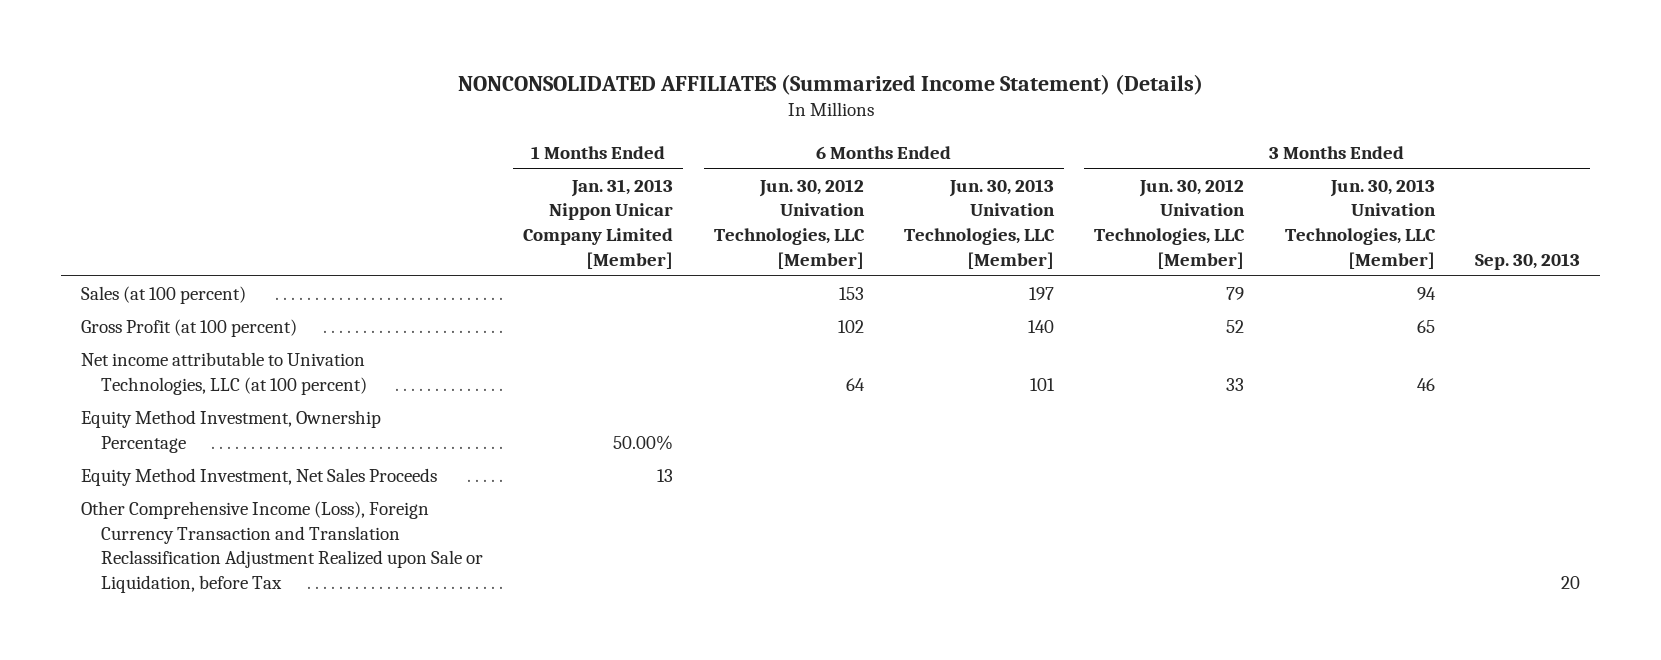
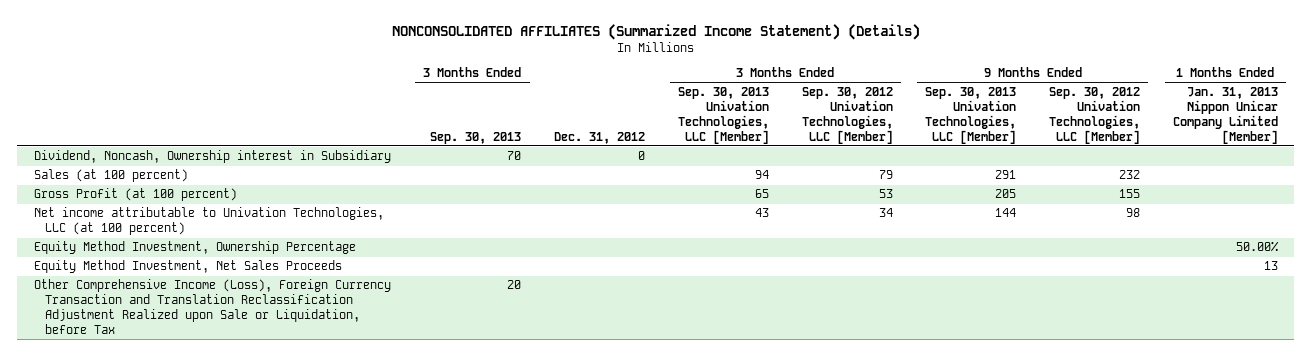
- | 1 Months Ended Jan. 31, 2013 Nippon Unicar Company Limited [Member] | 6 Months Ended Jun. 30, 2012 Univation Technologies, LLC [Member] | 6 Months Ended Jun. 30, 2013 Univation Technologies, LLC [Member] | 3 Months Ended Jun. 30, 2012 Univation Technologies, LLC [Member] | 3 Months Ended Jun. 30, 2013 Univation Technologies, LLC [Member] | 3 Months Ended Sep. 30, 2013
+ | 3 Months Ended Sep. 30, 2013 | Dec. 31, 2012 | 3 Months Ended Sep. 30, 2013 Univation Technologies, LLC [Member] | 3 Months Ended Sep. 30, 2012 Univation Technologies, LLC [Member] | 9 Months Ended Sep. 30, 2013 Univation Technologies, LLC [Member] | 9 Months Ended Sep. 30, 2012 Univation Technologies, LLC [Member] | 1 Months Ended Jan. 31, 2013 Nippon Unicar Company Limited [Member]
+ Dividend, Noncash, Ownership interest in Subsidiary | 70 | 0 | | | | |

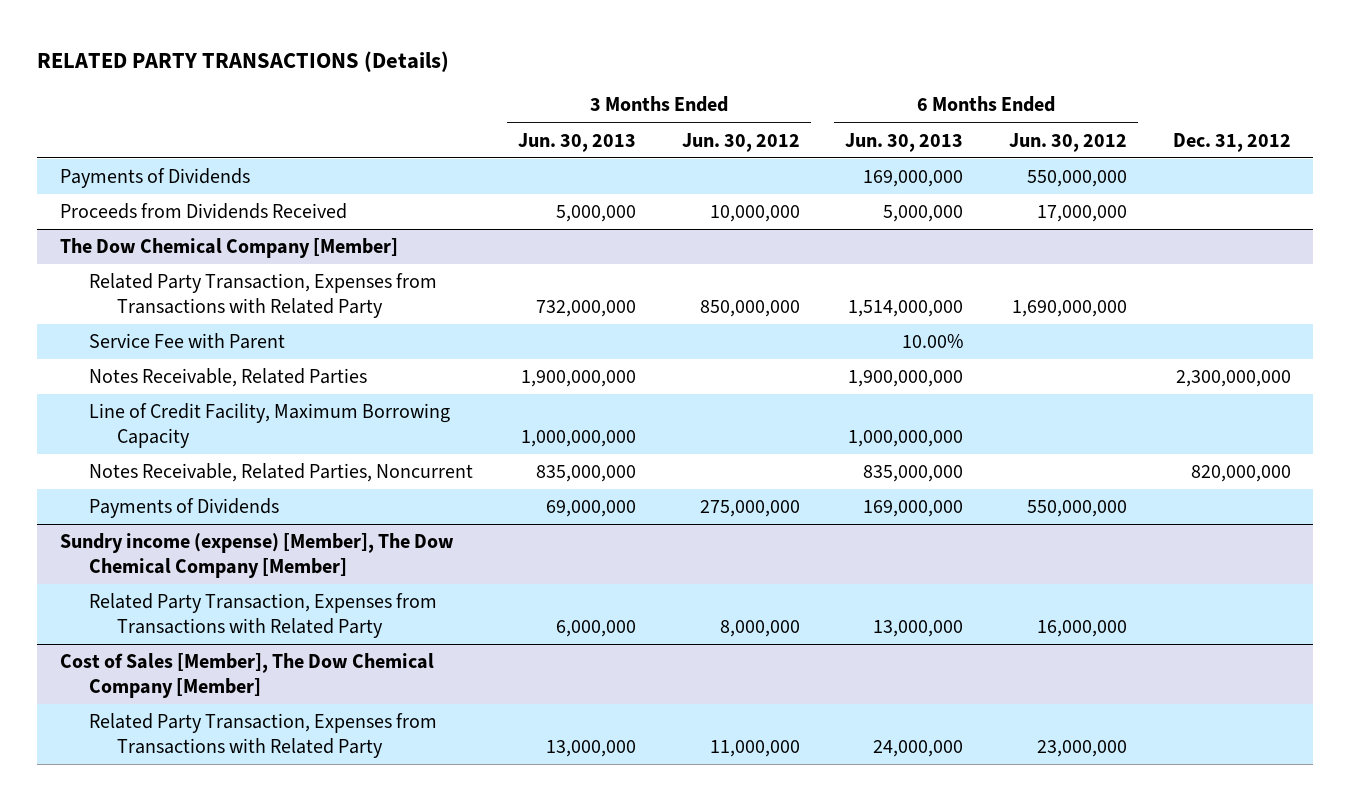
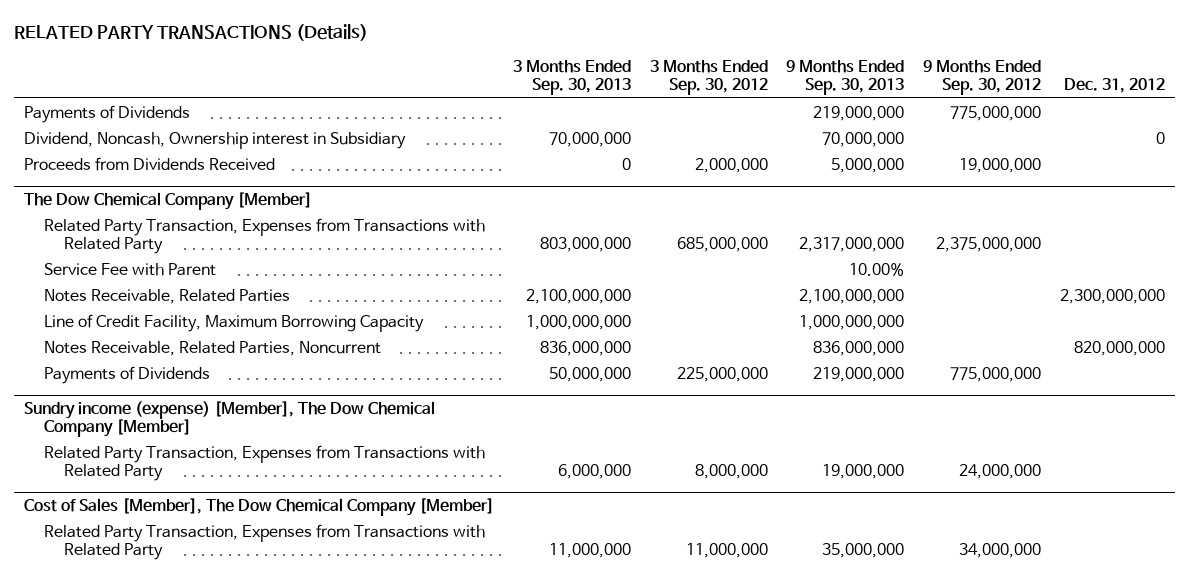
- | 3 Months Ended Jun. 30, 2013 | 3 Months Ended Jun. 30, 2012 | 6 Months Ended Jun. 30, 2013 | 6 Months Ended Jun. 30, 2012 | Dec. 31, 2012
+ | 3 Months Ended Sep. 30, 2013 | 3 Months Ended Sep. 30, 2012 | 9 Months Ended Sep. 30, 2013 | 9 Months Ended Sep. 30, 2012 | Dec. 31, 2012
+ Dividend, Noncash, Ownership interest in Subsidiary | 70,000,000 | | 70,000,000 | | 0

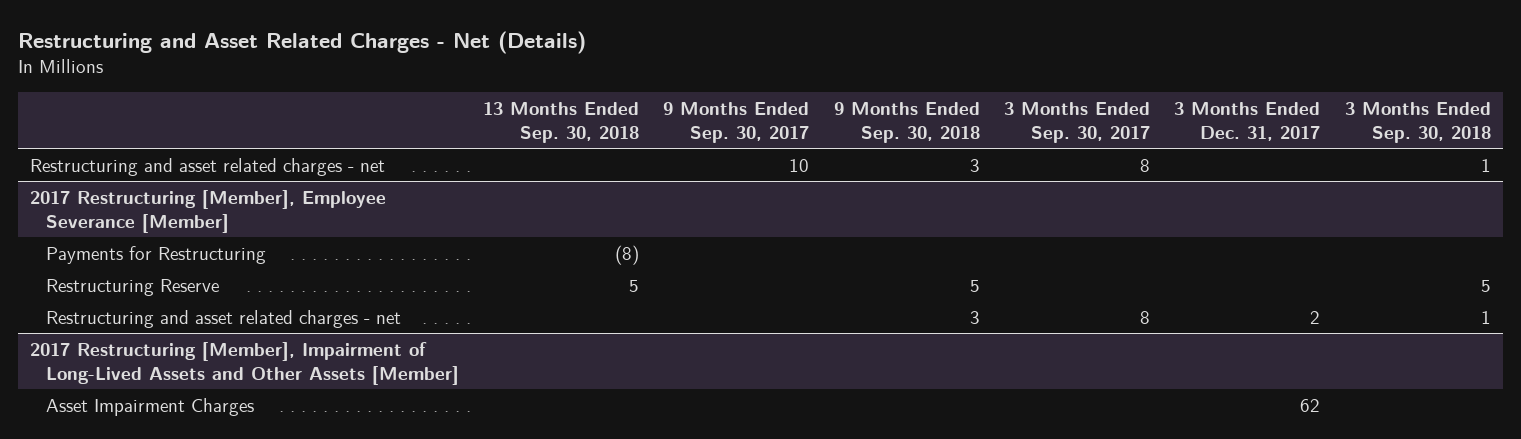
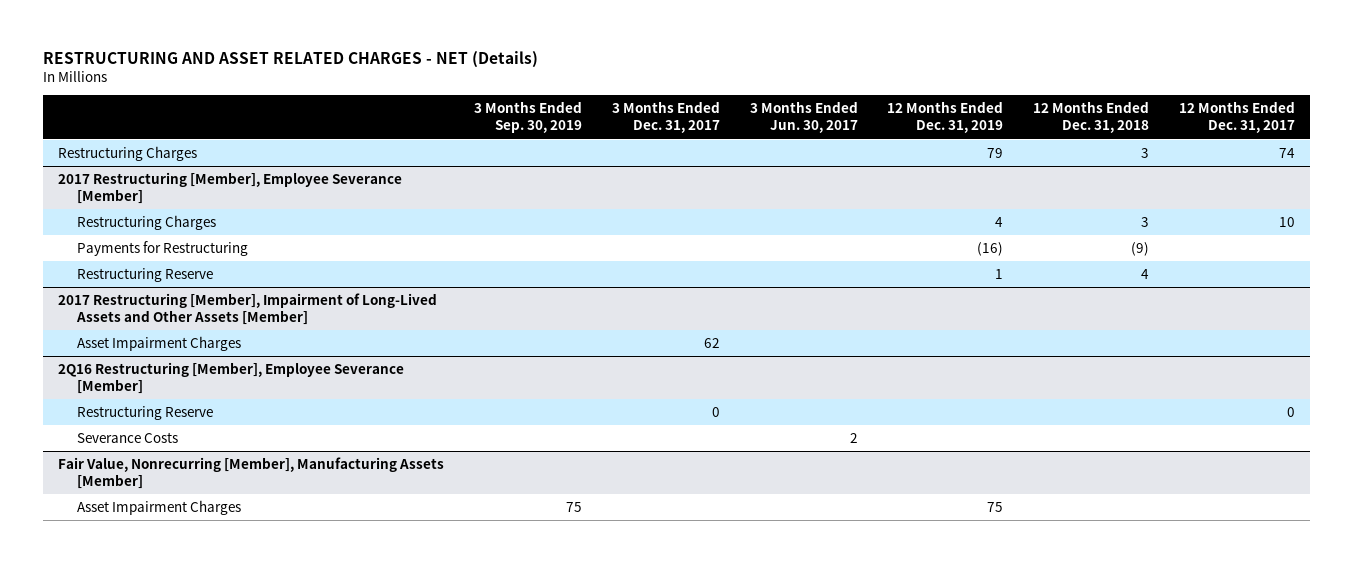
- Restructuring and Asset Related Charges - Net (Details)
+ RESTRUCTURING AND ASSET RELATED CHARGES - NET (Details)
- | 13 Months Ended Sep. 30, 2018 | 9 Months Ended Sep. 30, 2017 | 9 Months Ended Sep. 30, 2018 | 3 Months Ended Sep. 30, 2017 | 3 Months Ended Dec. 31, 2017 | 3 Months Ended Sep. 30, 2018
+ | 3 Months Ended Sep. 30, 2019 | 3 Months Ended Dec. 31, 2017 | 3 Months Ended Jun. 30, 2017 | 12 Months Ended Dec. 31, 2019 | 12 Months Ended Dec. 31, 2018 | 12 Months Ended Dec. 31, 2017
- Restructuring and asset related charges - net | | 10 | 3 | 8 | | 1
+ Restructuring Charges | | | | 79 | 3 | 74
@ 2017 Restructuring [Member], Employee Severance [Member]
+ Restructuring Charges | | | | 4 | 3 | 10
- Restructuring and asset related charges - net | | | 3 | 8 | 2 | 1
+ 2Q16 Restructuring [Member], Employee Severance [Member]
+ Restructuring Reserve | | 0 | | | | 0
+ Severance Costs | | | 2 | | |
+ Fair Value, Nonrecurring [Member], Manufacturing Assets [Member]
+ Asset Impairment Charges | 75 | | | 75 | |

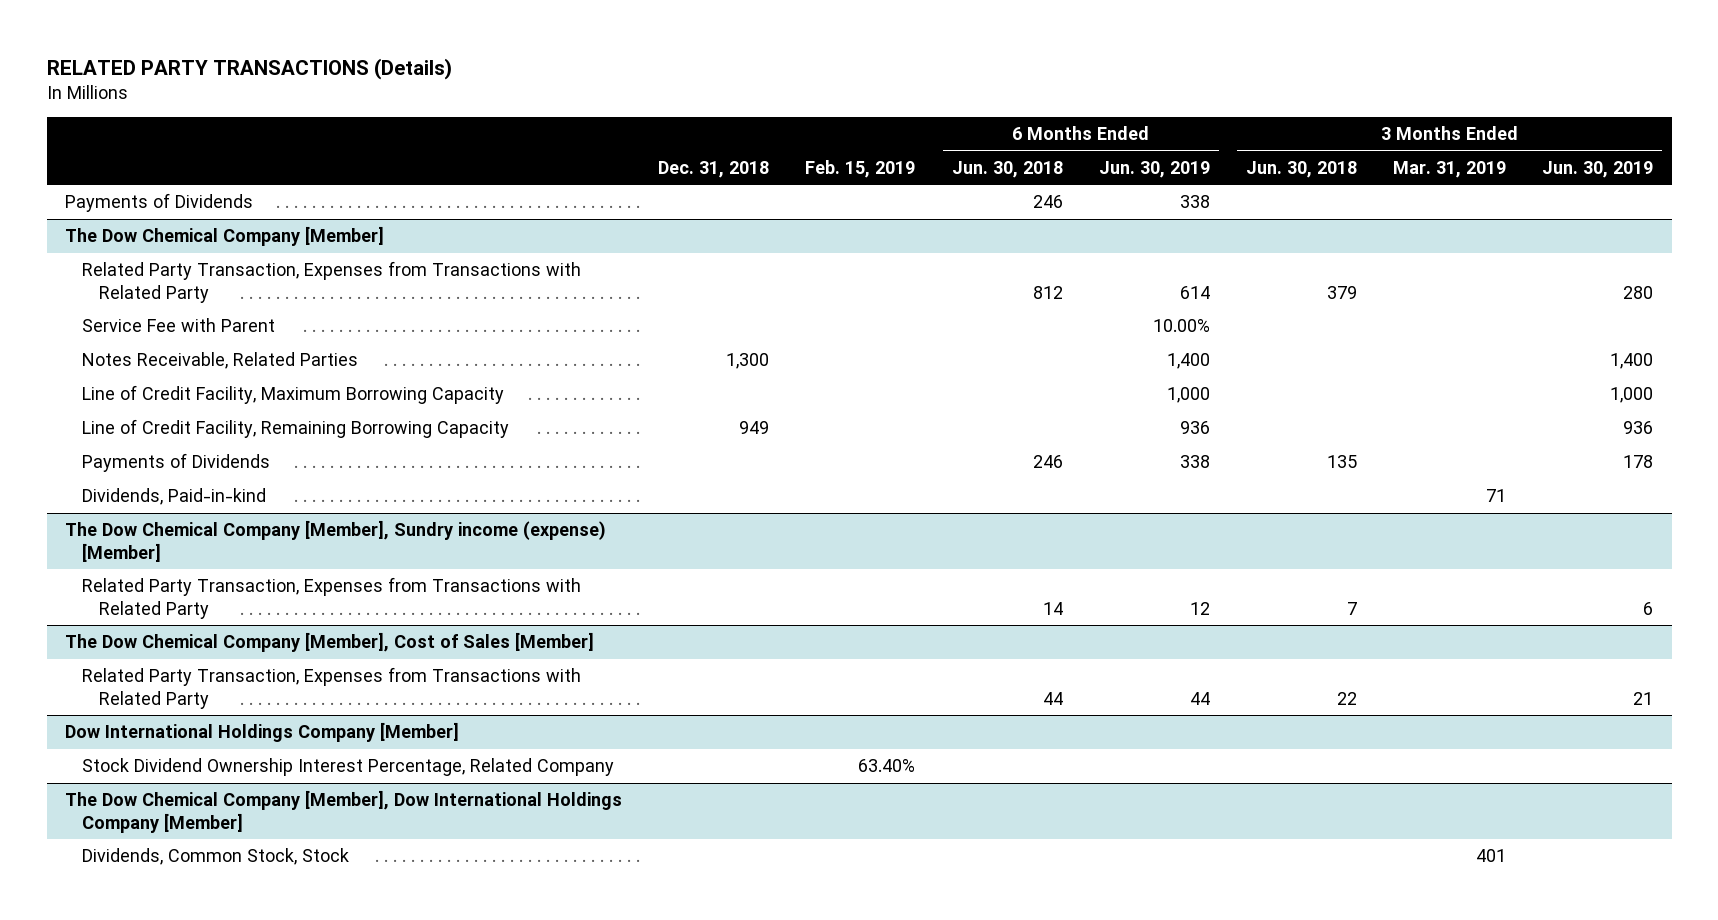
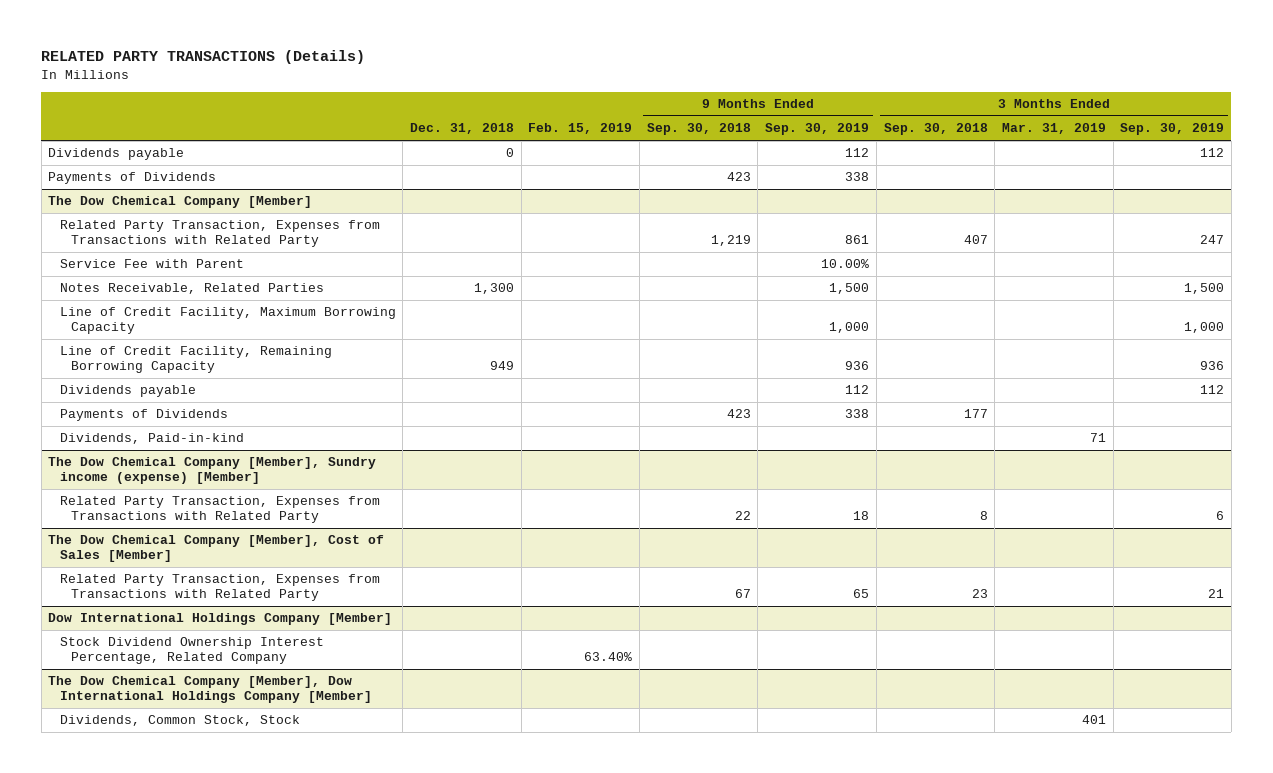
- | Dec. 31, 2018 | Feb. 15, 2019 | 6 Months Ended Jun. 30, 2018 | 6 Months Ended Jun. 30, 2019 | 3 Months Ended Jun. 30, 2018 | 3 Months Ended Mar. 31, 2019 | 3 Months Ended Jun. 30, 2019
+ | Dec. 31, 2018 | Feb. 15, 2019 | 9 Months Ended Sep. 30, 2018 | 9 Months Ended Sep. 30, 2019 | 3 Months Ended Sep. 30, 2018 | 3 Months Ended Mar. 31, 2019 | 3 Months Ended Sep. 30, 2019
+ Dividends payable | 0 | | | 112 | | | 112
@ The Dow Chemical Company [Member]
+ Dividends payable | | | | 112 | | | 112

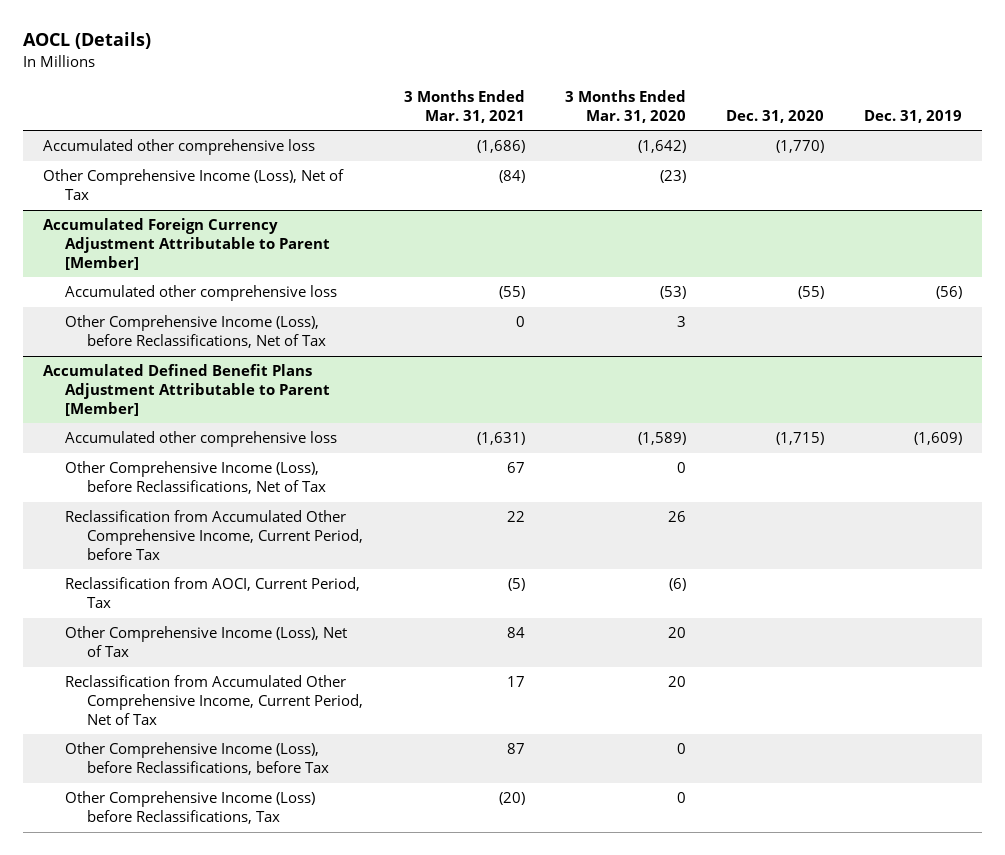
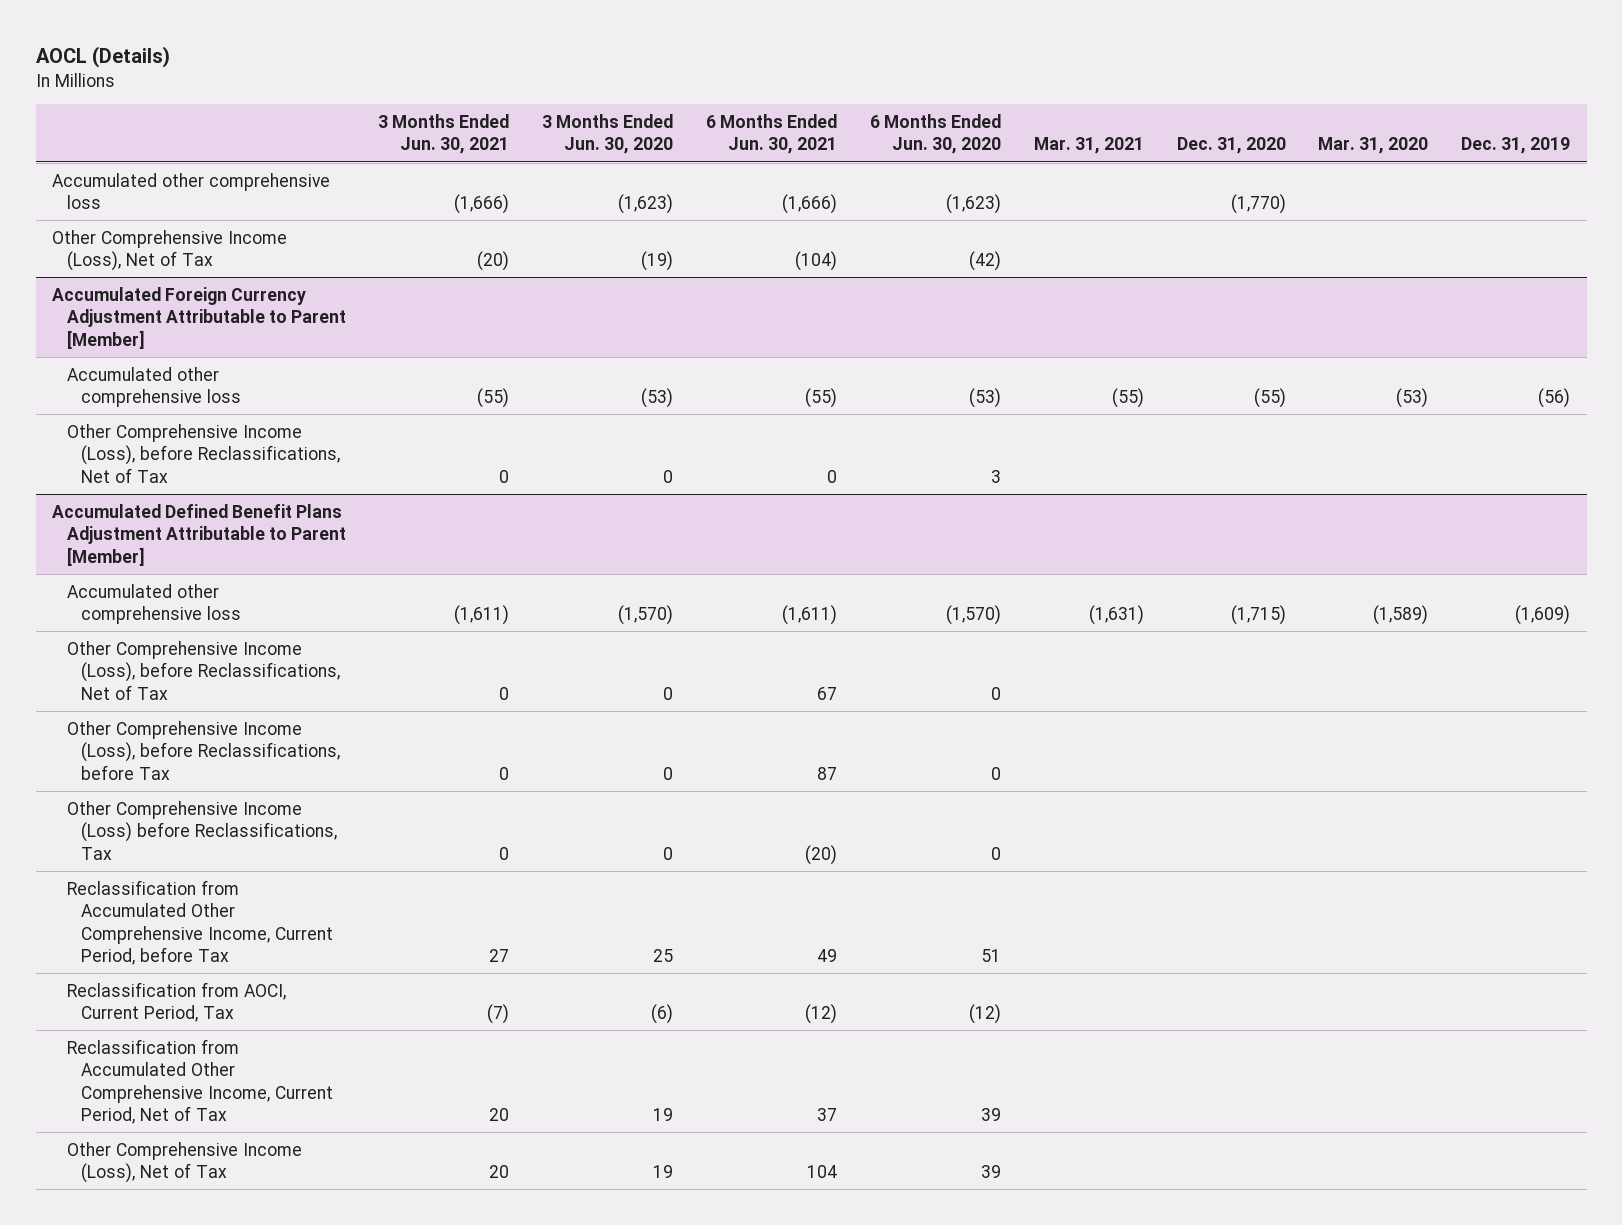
- | 3 Months Ended Mar. 31, 2021 | 3 Months Ended Mar. 31, 2020 | Dec. 31, 2020 | Dec. 31, 2019
+ | 3 Months Ended Jun. 30, 2021 | 3 Months Ended Jun. 30, 2020 | 6 Months Ended Jun. 30, 2021 | 6 Months Ended Jun. 30, 2020 | Mar. 31, 2021 | Dec. 31, 2020 | Mar. 31, 2020 | Dec. 31, 2019
@ Accumulated Defined Benefit Plans Adjustment Attributable to Parent [Member]
moved up: Other Comprehensive Income (Loss), before Reclassifications, before Tax | 0 | 0 | 87 | 0 | | | |
moved up: Other Comprehensive Income (Loss) before Reclassifications, Tax | 0 | 0 | (20) | 0 | | | |
moved down: Other Comprehensive Income (Loss), Net of Tax | 20 | 19 | 104 | 39 | | | |

